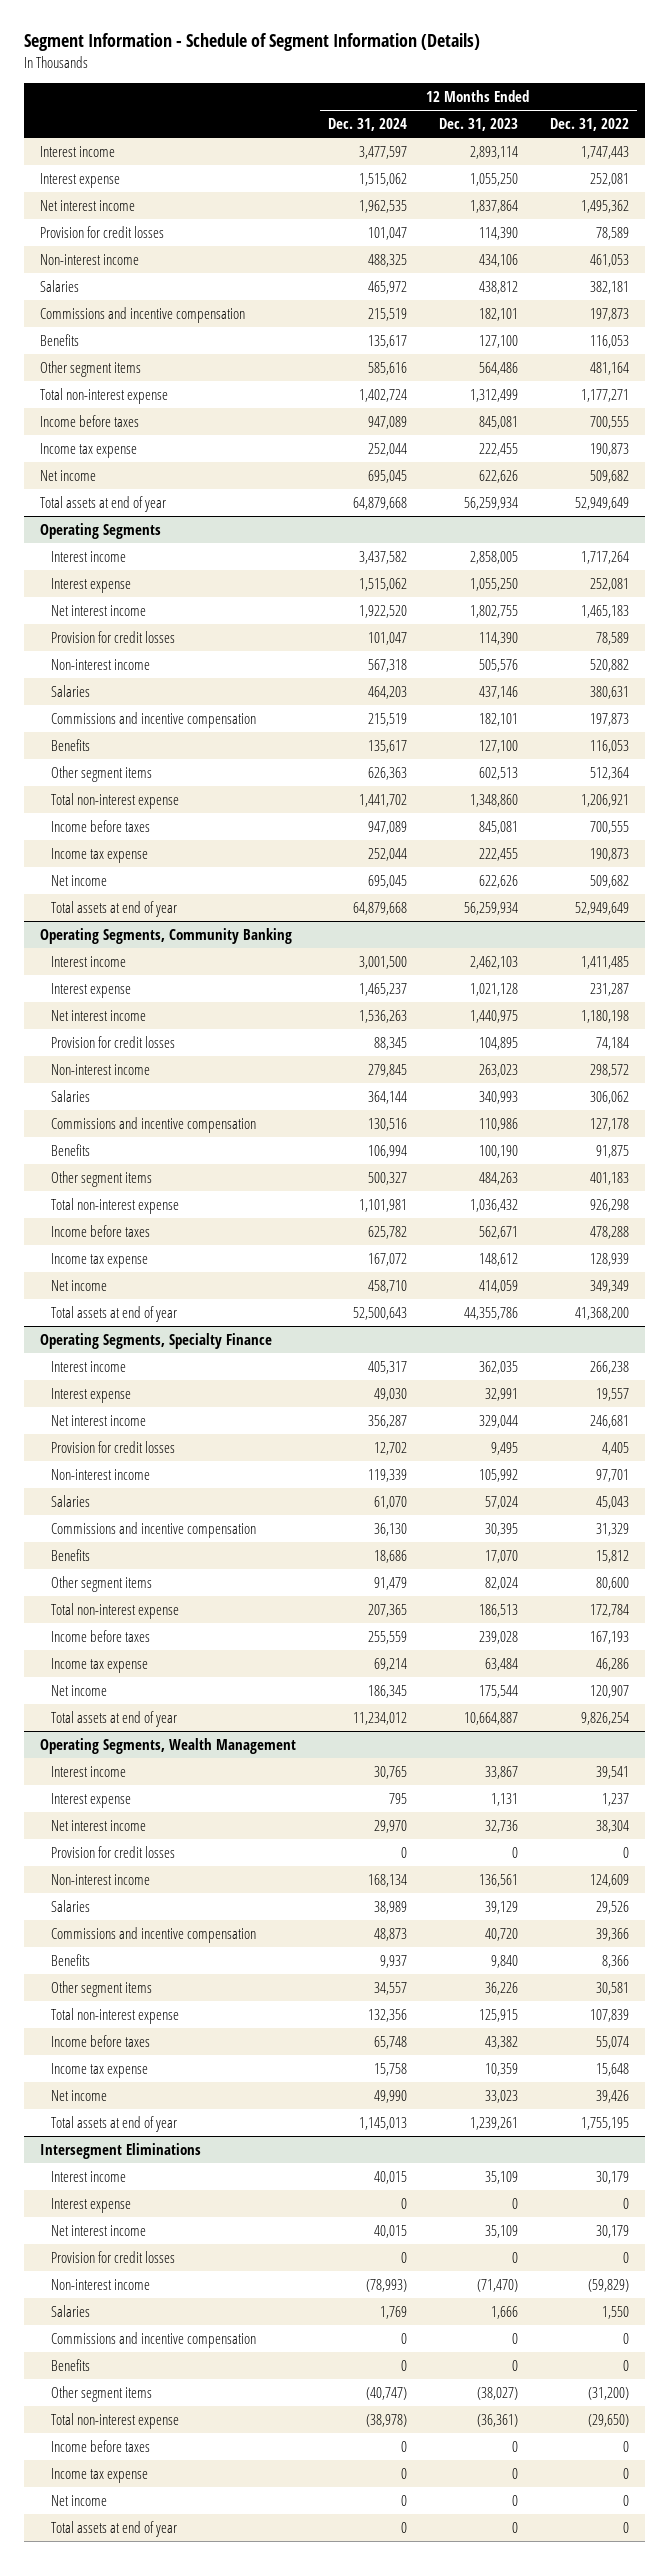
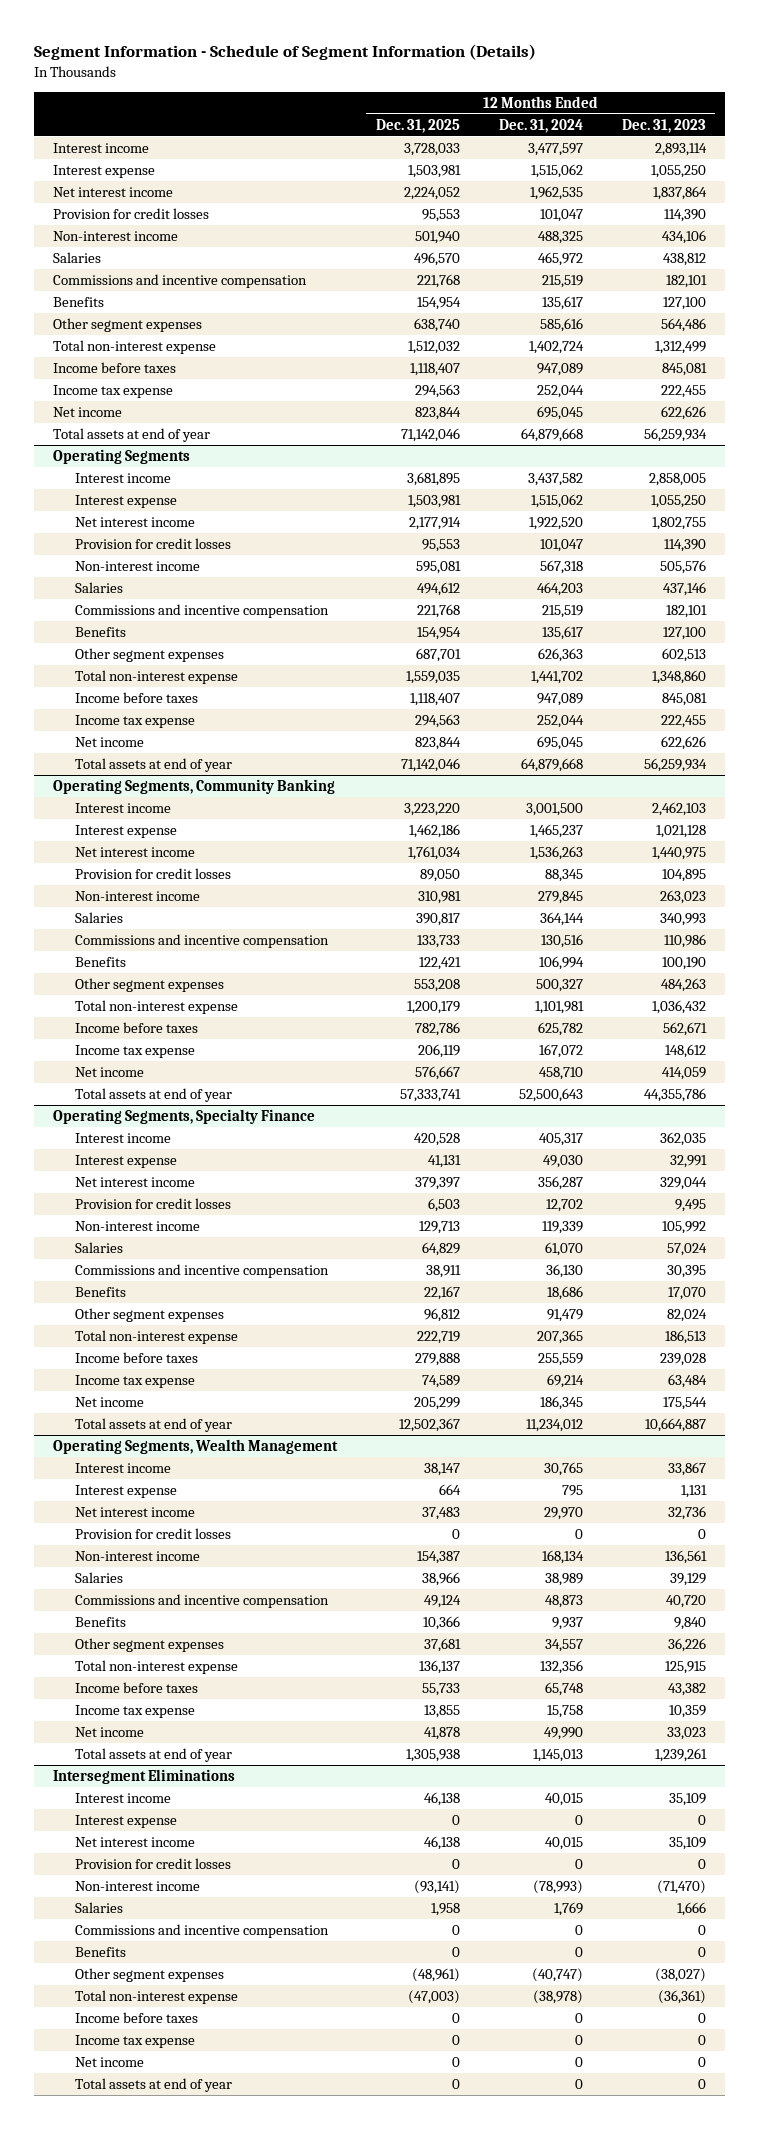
- | 12 Months Ended Dec. 31, 2024 | 12 Months Ended Dec. 31, 2023 | 12 Months Ended Dec. 31, 2022
+ | 12 Months Ended Dec. 31, 2025 | 12 Months Ended Dec. 31, 2024 | 12 Months Ended Dec. 31, 2023
- Other segment items | 585,616 | 564,486 | 481,164
+ Other segment expenses | 638,740 | 585,616 | 564,486
@ Operating Segments
- Other segment items | 626,363 | 602,513 | 512,364
+ Other segment expenses | 687,701 | 626,363 | 602,513
@ Operating Segments, Community Banking
- Other segment items | 500,327 | 484,263 | 401,183
+ Other segment expenses | 553,208 | 500,327 | 484,263
@ Operating Segments, Specialty Finance
- Other segment items | 91,479 | 82,024 | 80,600
+ Other segment expenses | 96,812 | 91,479 | 82,024
@ Operating Segments, Wealth Management
- Other segment items | 34,557 | 36,226 | 30,581
+ Other segment expenses | 37,681 | 34,557 | 36,226
@ Intersegment Eliminations
- Other segment items | (40,747) | (38,027) | (31,200)
+ Other segment expenses | (48,961) | (40,747) | (38,027)

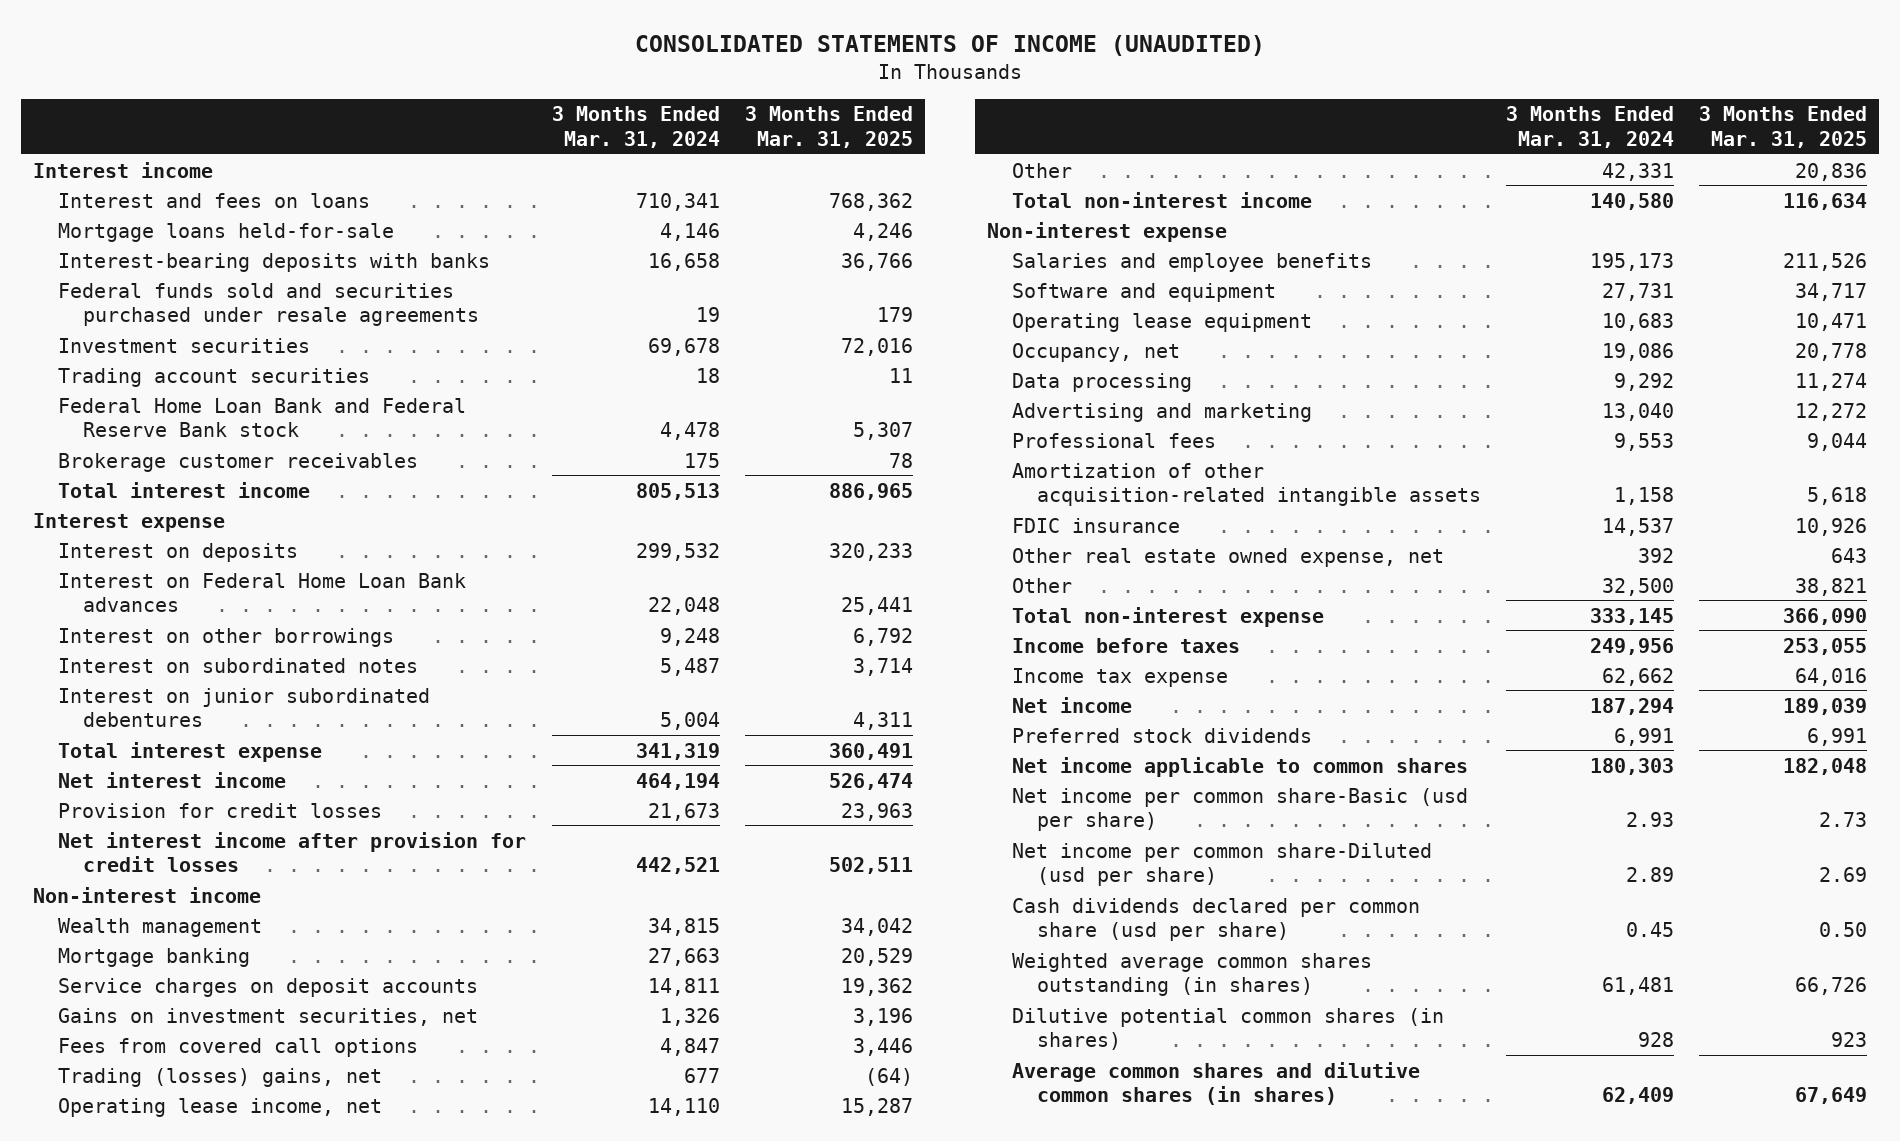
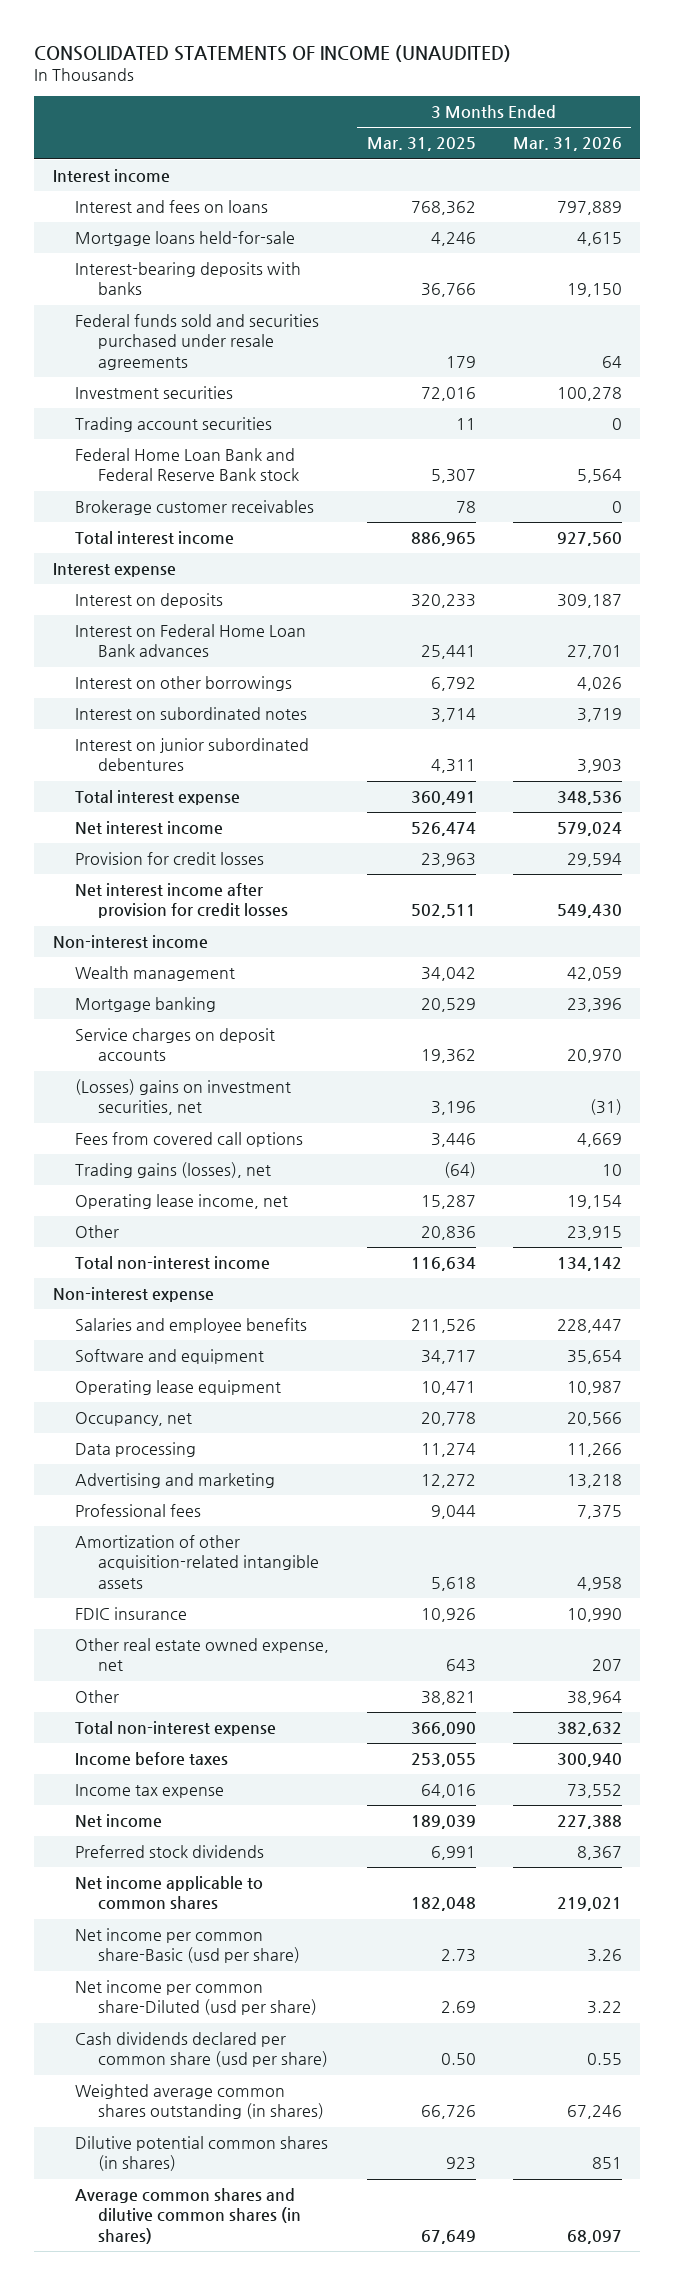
- | 3 Months Ended Mar. 31, 2024 | 3 Months Ended Mar. 31, 2025
+ | 3 Months Ended Mar. 31, 2025 | 3 Months Ended Mar. 31, 2026
- Gains on investment securities, net | 1,326 | 3,196
+ (Losses) gains on investment securities, net | 3,196 | (31)
- Trading (losses) gains, net | 677 | (64)
+ Trading gains (losses), net | (64) | 10

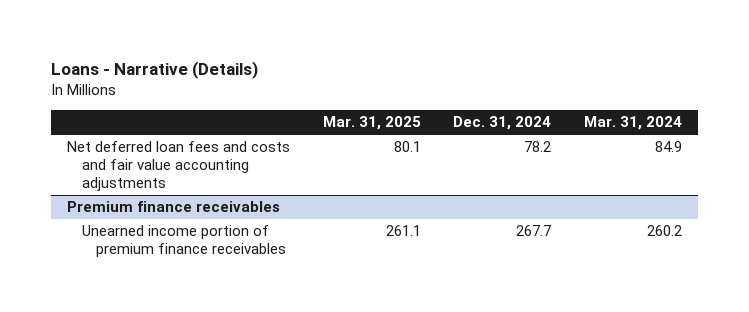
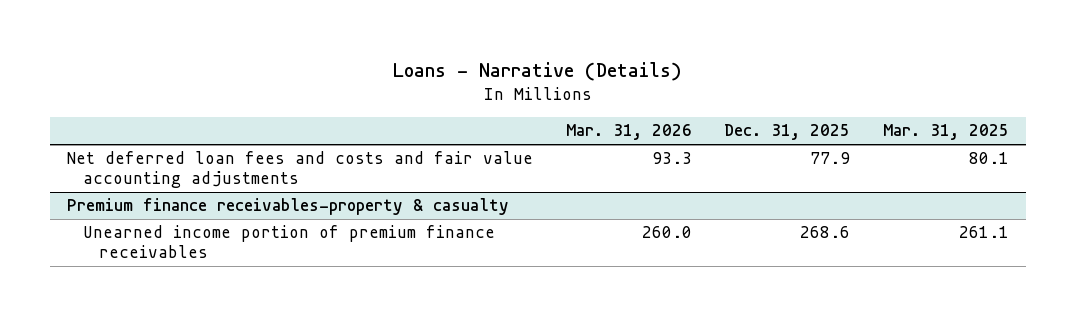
- | Mar. 31, 2025 | Dec. 31, 2024 | Mar. 31, 2024
+ | Mar. 31, 2026 | Dec. 31, 2025 | Mar. 31, 2025
- Premium finance receivables
+ Premium finance receivables-property & casualty

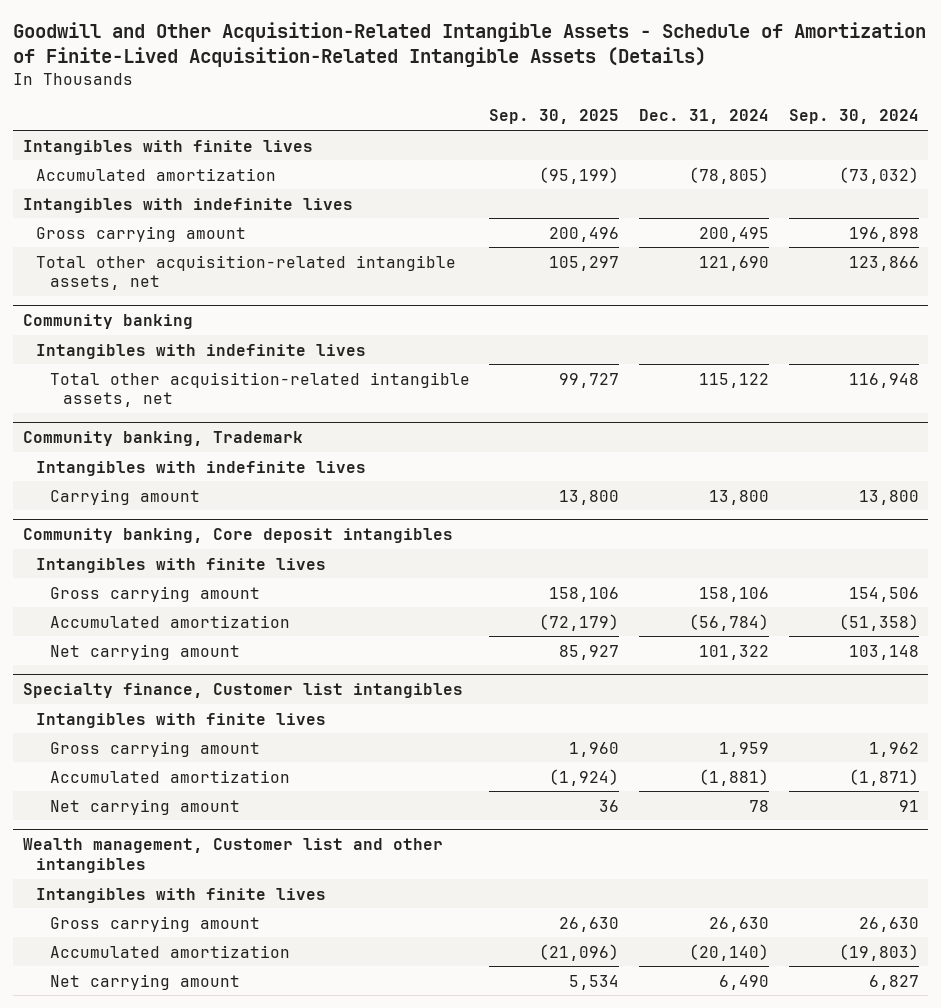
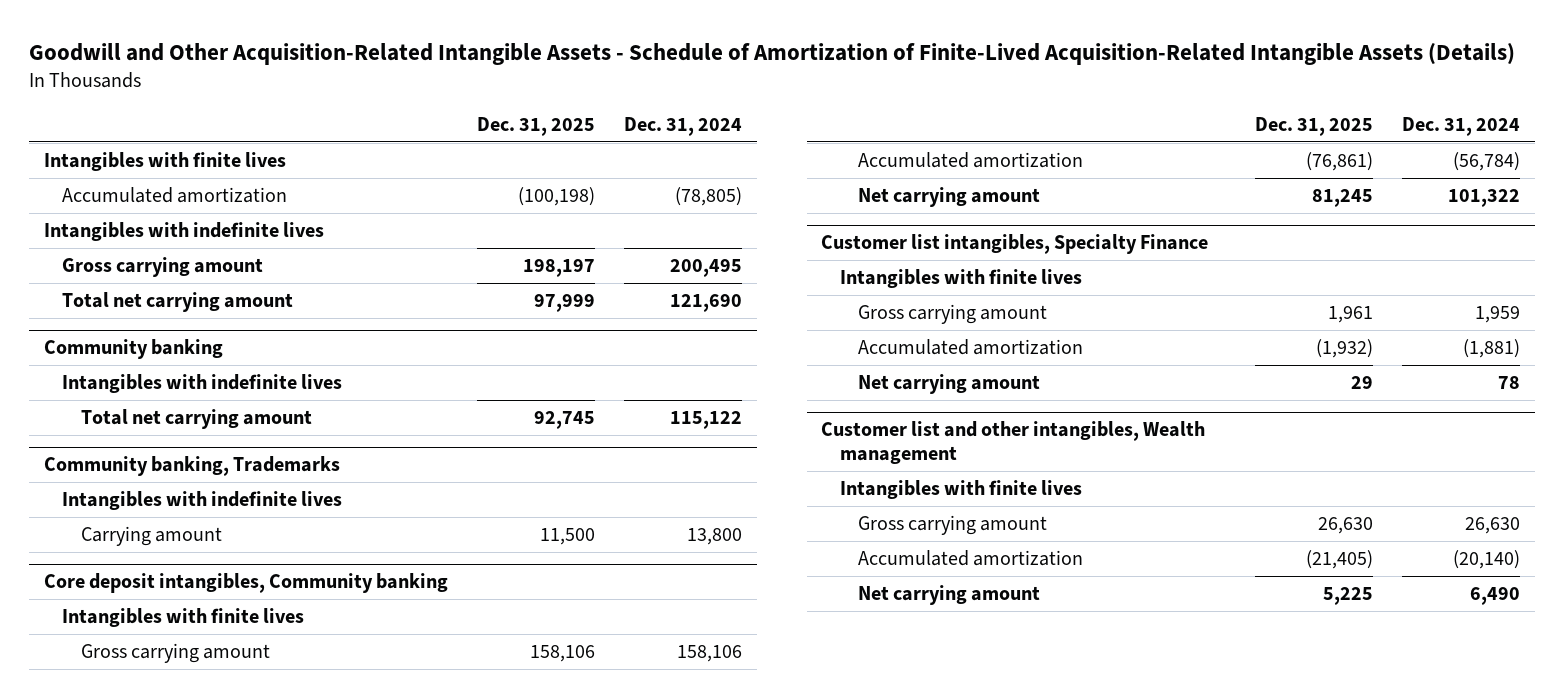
- | Sep. 30, 2025 | Dec. 31, 2024 | Sep. 30, 2024
+ | Dec. 31, 2025 | Dec. 31, 2024
- Total other acquisition-related intangible assets, net | 105,297 | 121,690 | 123,866
+ Total net carrying amount | 97,999 | 121,690
@ Community banking
- Total other acquisition-related intangible assets, net | 99,727 | 115,122 | 116,948
- Community banking, Trademark
@ Community banking
+ Total net carrying amount | 92,745 | 115,122
+ Community banking, Trademarks
- Community banking, Core deposit intangibles
+ Core deposit intangibles, Community banking
- Specialty finance, Customer list intangibles
+ Customer list intangibles, Specialty Finance
- Wealth management, Customer list and other intangibles
+ Customer list and other intangibles, Wealth management

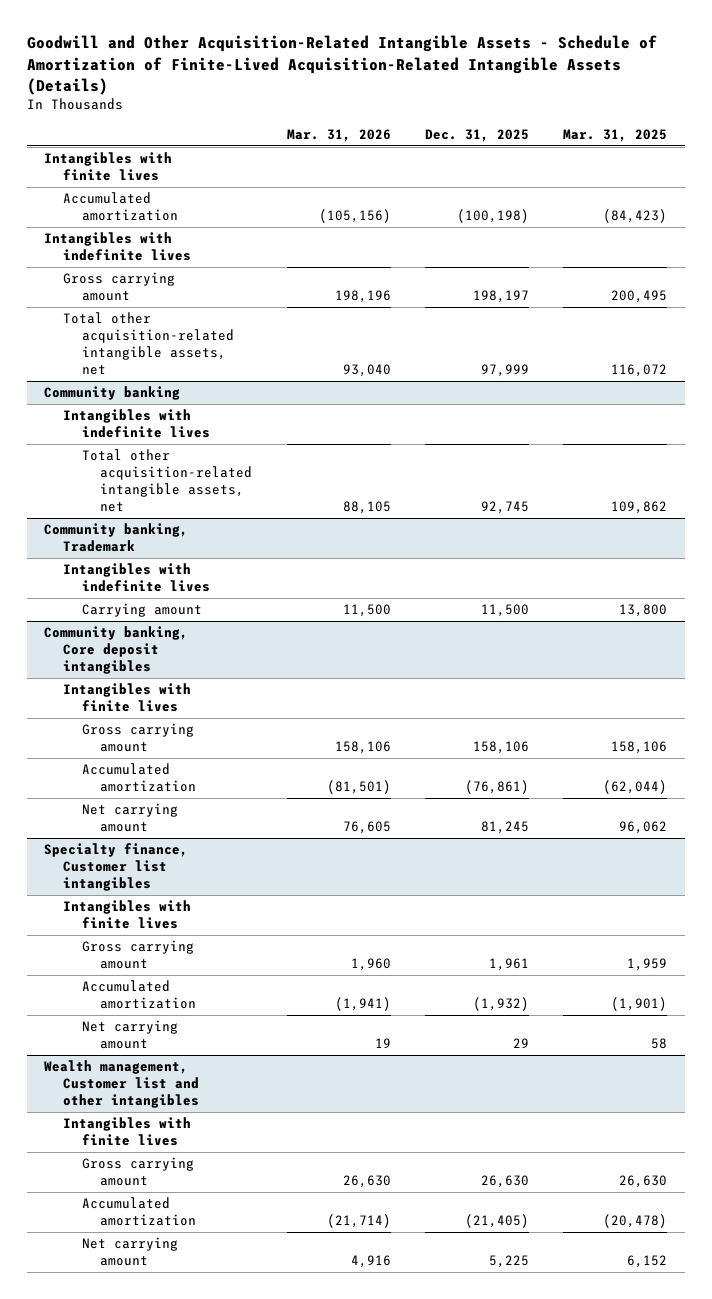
- | Dec. 31, 2025 | Dec. 31, 2024
+ | Mar. 31, 2026 | Dec. 31, 2025 | Mar. 31, 2025
- Total net carrying amount | 97,999 | 121,690
+ Total other acquisition-related intangible assets, net | 93,040 | 97,999 | 116,072
@ Community banking
- Total net carrying amount | 92,745 | 115,122
- Community banking, Trademarks
@ Community banking
+ Total other acquisition-related intangible assets, net | 88,105 | 92,745 | 109,862
+ Community banking, Trademark
- Core deposit intangibles, Community banking
+ Community banking, Core deposit intangibles
- Customer list intangibles, Specialty Finance
+ Specialty finance, Customer list intangibles
- Customer list and other intangibles, Wealth management
+ Wealth management, Customer list and other intangibles

